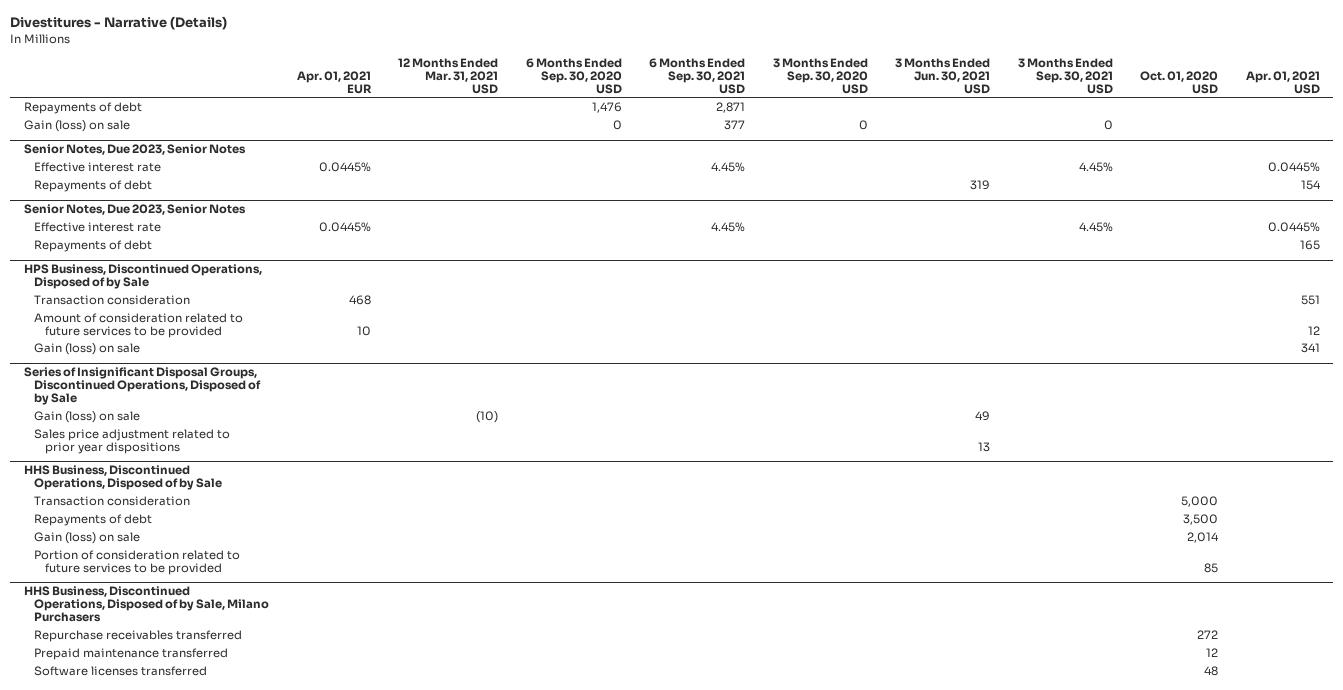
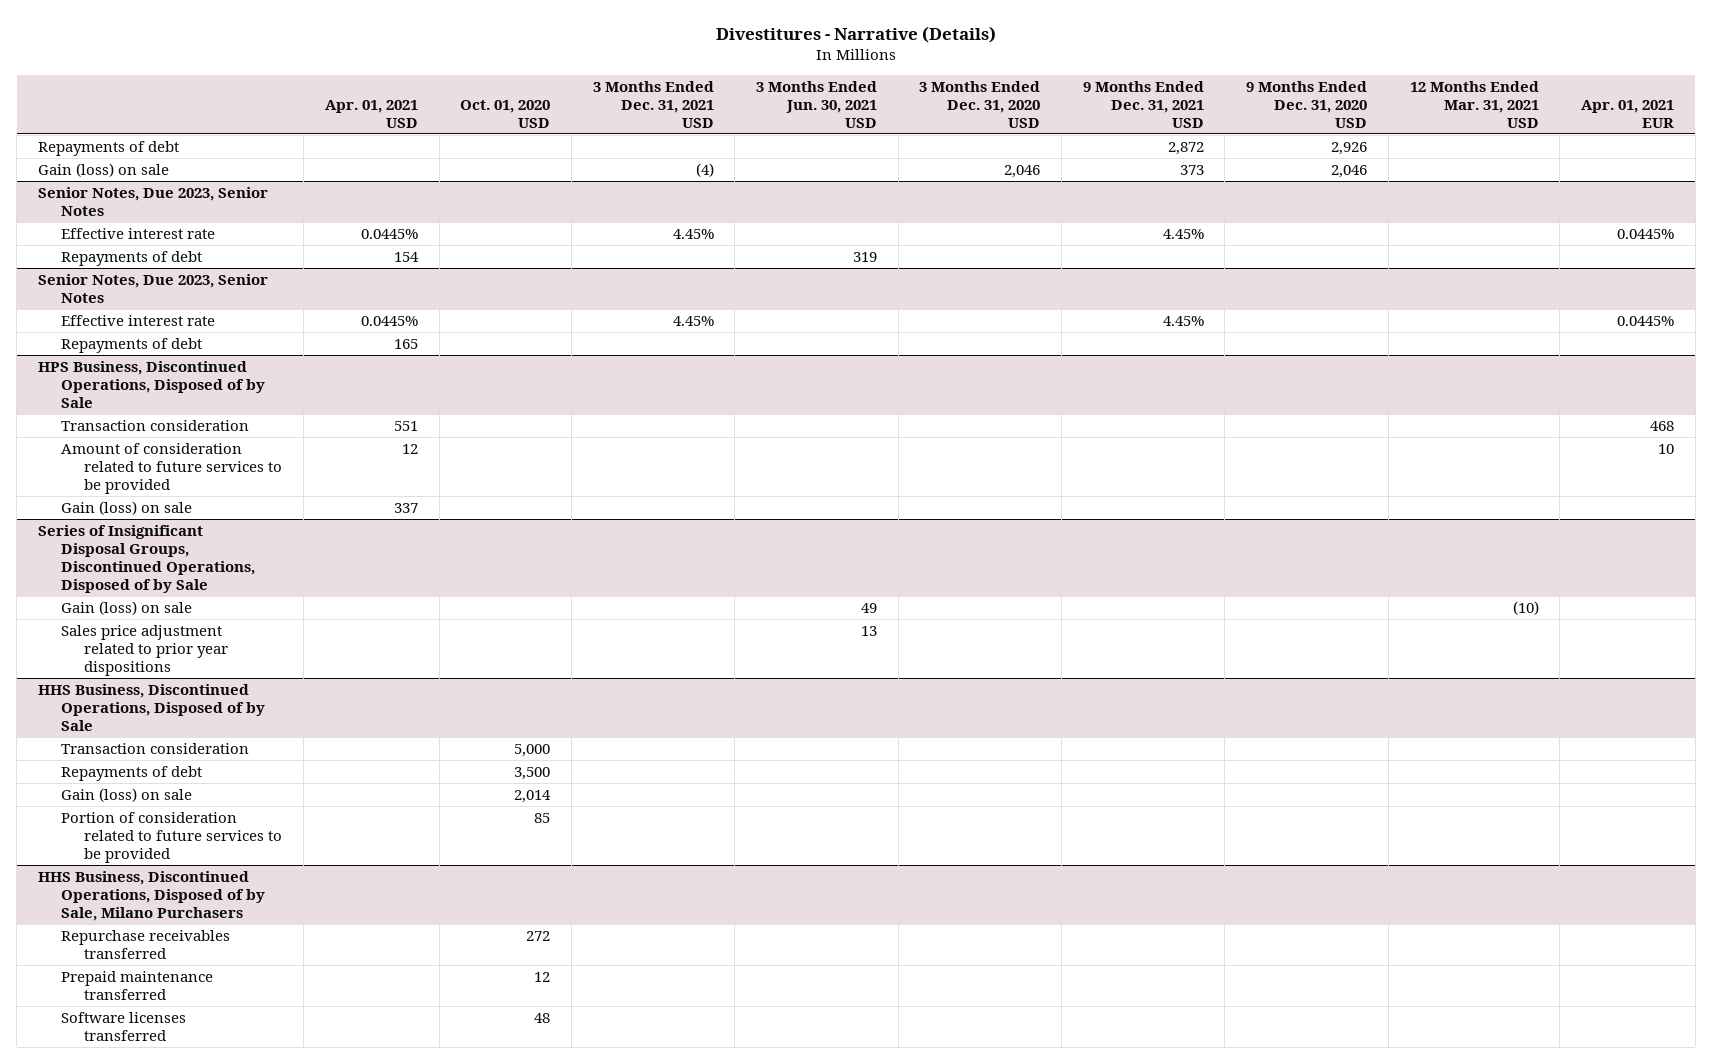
- | Apr. 01, 2021 EUR | 12 Months Ended Mar. 31, 2021 USD | 6 Months Ended Sep. 30, 2020 USD | 6 Months Ended Sep. 30, 2021 USD | 3 Months Ended Sep. 30, 2020 USD | 3 Months Ended Jun. 30, 2021 USD | 3 Months Ended Sep. 30, 2021 USD | Oct. 01, 2020 USD | Apr. 01, 2021 USD
+ | Apr. 01, 2021 USD | Oct. 01, 2020 USD | 3 Months Ended Dec. 31, 2021 USD | 3 Months Ended Jun. 30, 2021 USD | 3 Months Ended Dec. 31, 2020 USD | 9 Months Ended Dec. 31, 2021 USD | 9 Months Ended Dec. 31, 2020 USD | 12 Months Ended Mar. 31, 2021 USD | Apr. 01, 2021 EUR
@ HPS Business, Discontinued Operations, Disposed of by Sale
- Gain (loss) on sale | | | | | | | | | 341
+ Gain (loss) on sale | 337 | | | | | | | |

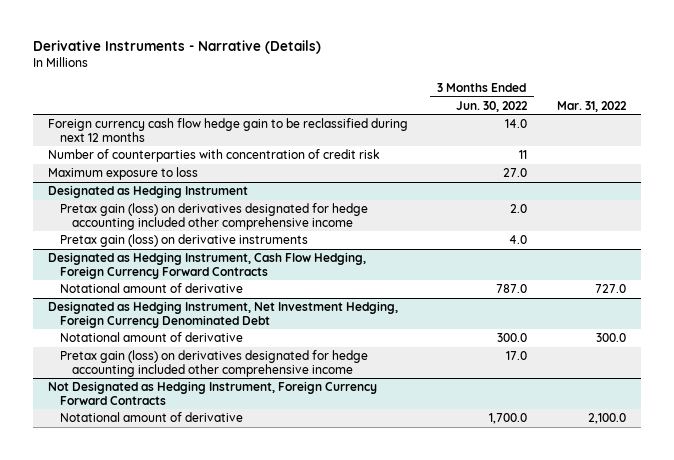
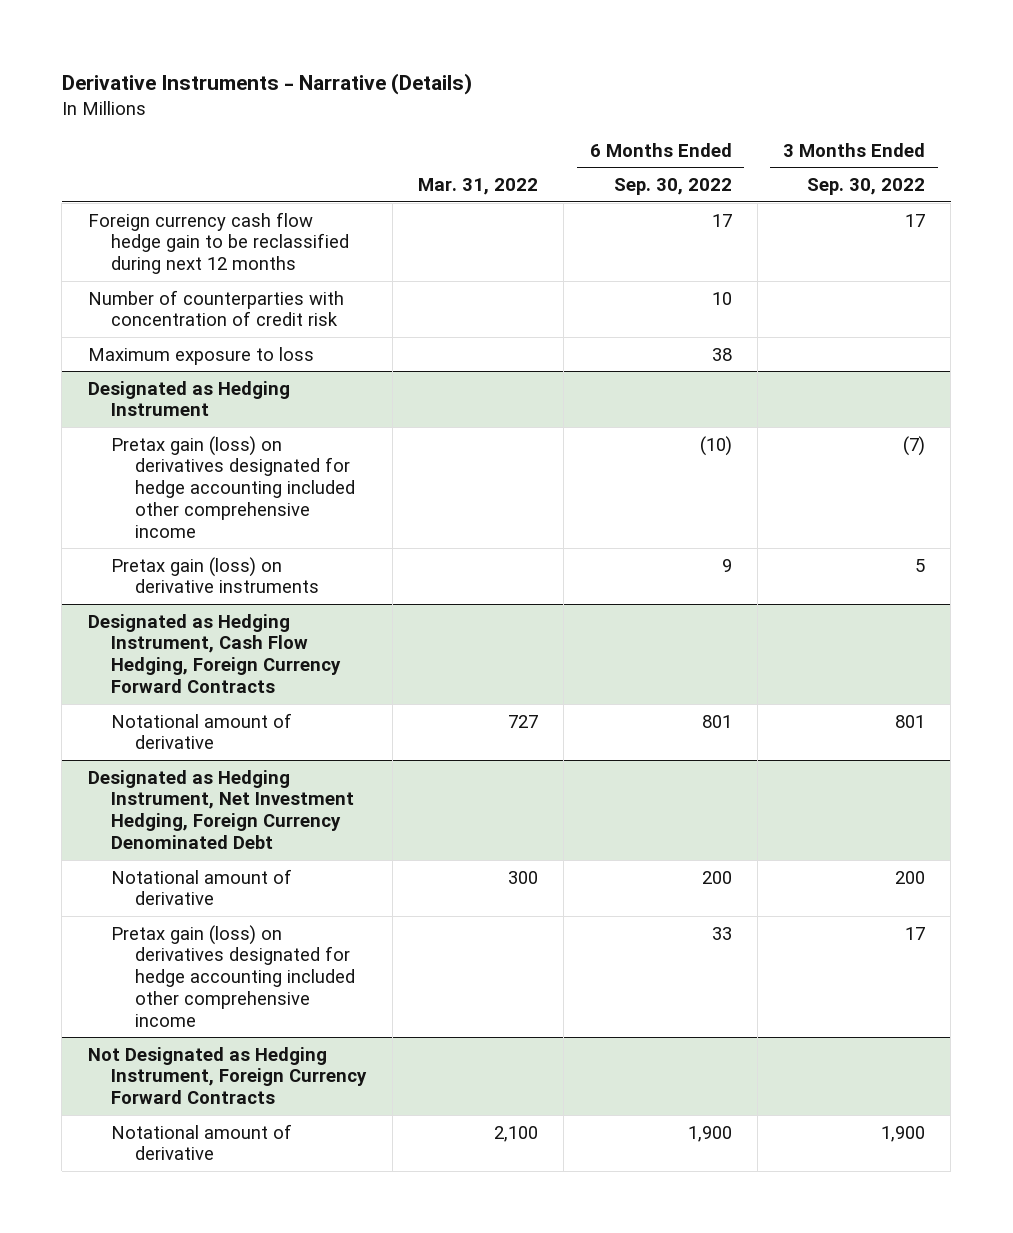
- | 3 Months Ended Jun. 30, 2022 | Mar. 31, 2022
+ | Mar. 31, 2022 | 6 Months Ended Sep. 30, 2022 | 3 Months Ended Sep. 30, 2022
@ Designated as Hedging Instrument, Cash Flow Hedging, Foreign Currency Forward Contracts
- Notational amount of derivative | 787.0 | 727.0
+ Notational amount of derivative | 727 | 801 | 801
@ Designated as Hedging Instrument, Net Investment Hedging, Foreign Currency Denominated Debt
- Notational amount of derivative | 300.0 | 300.0
+ Notational amount of derivative | 300 | 200 | 200
@ Not Designated as Hedging Instrument, Foreign Currency Forward Contracts
- Notational amount of derivative | 1,700.0 | 2,100.0
+ Notational amount of derivative | 2,100 | 1,900 | 1,900

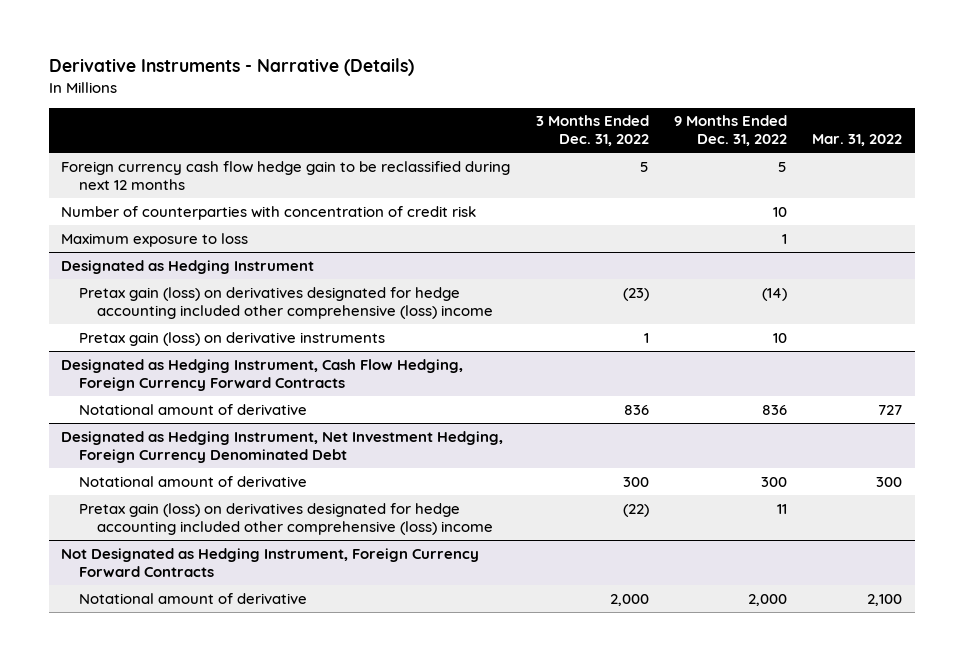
- | Mar. 31, 2022 | 6 Months Ended Sep. 30, 2022 | 3 Months Ended Sep. 30, 2022
+ | 3 Months Ended Dec. 31, 2022 | 9 Months Ended Dec. 31, 2022 | Mar. 31, 2022
@ Designated as Hedging Instrument
- Pretax gain (loss) on derivatives designated for hedge accounting included other comprehensive income | | (10) | (7)
+ Pretax gain (loss) on derivatives designated for hedge accounting included other comprehensive (loss) income | (23) | (14) |
@ Designated as Hedging Instrument, Net Investment Hedging, Foreign Currency Denominated Debt
- Pretax gain (loss) on derivatives designated for hedge accounting included other comprehensive income | | 33 | 17
+ Pretax gain (loss) on derivatives designated for hedge accounting included other comprehensive (loss) income | (22) | 11 |

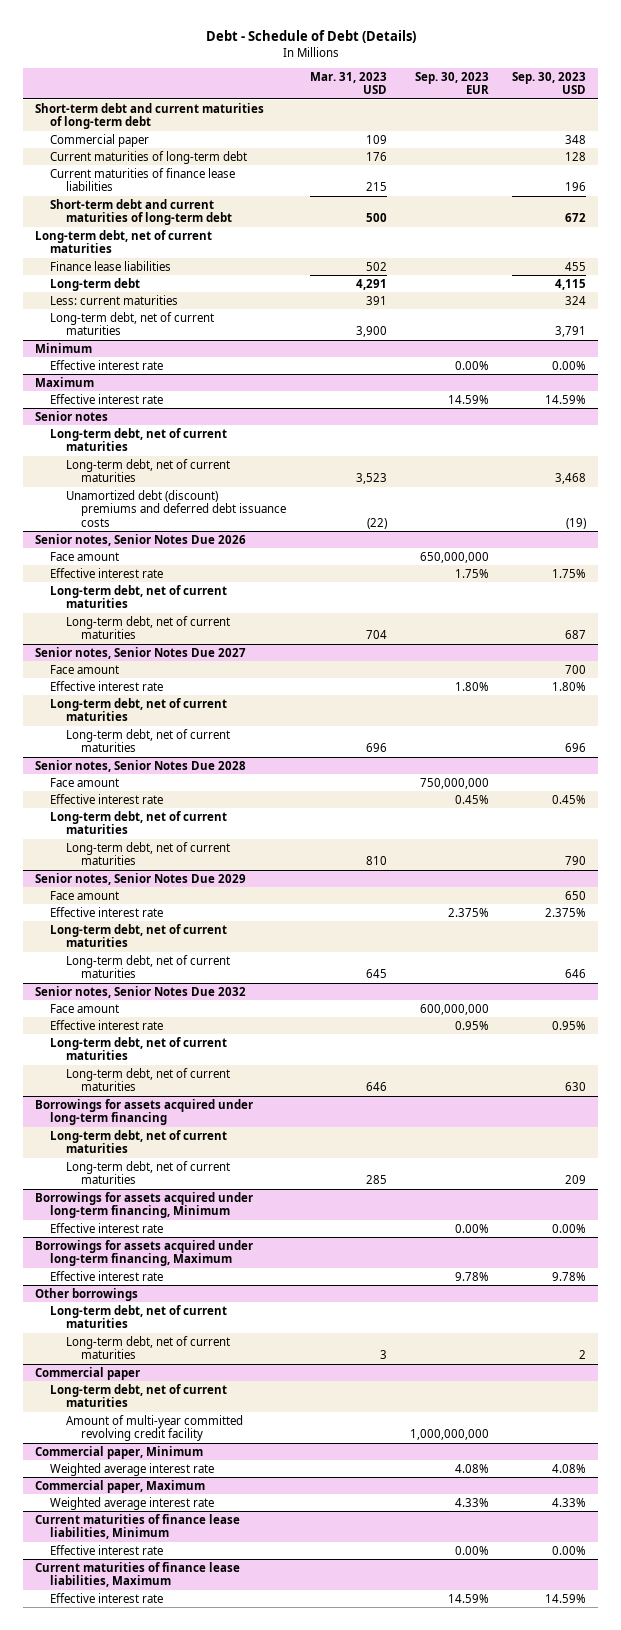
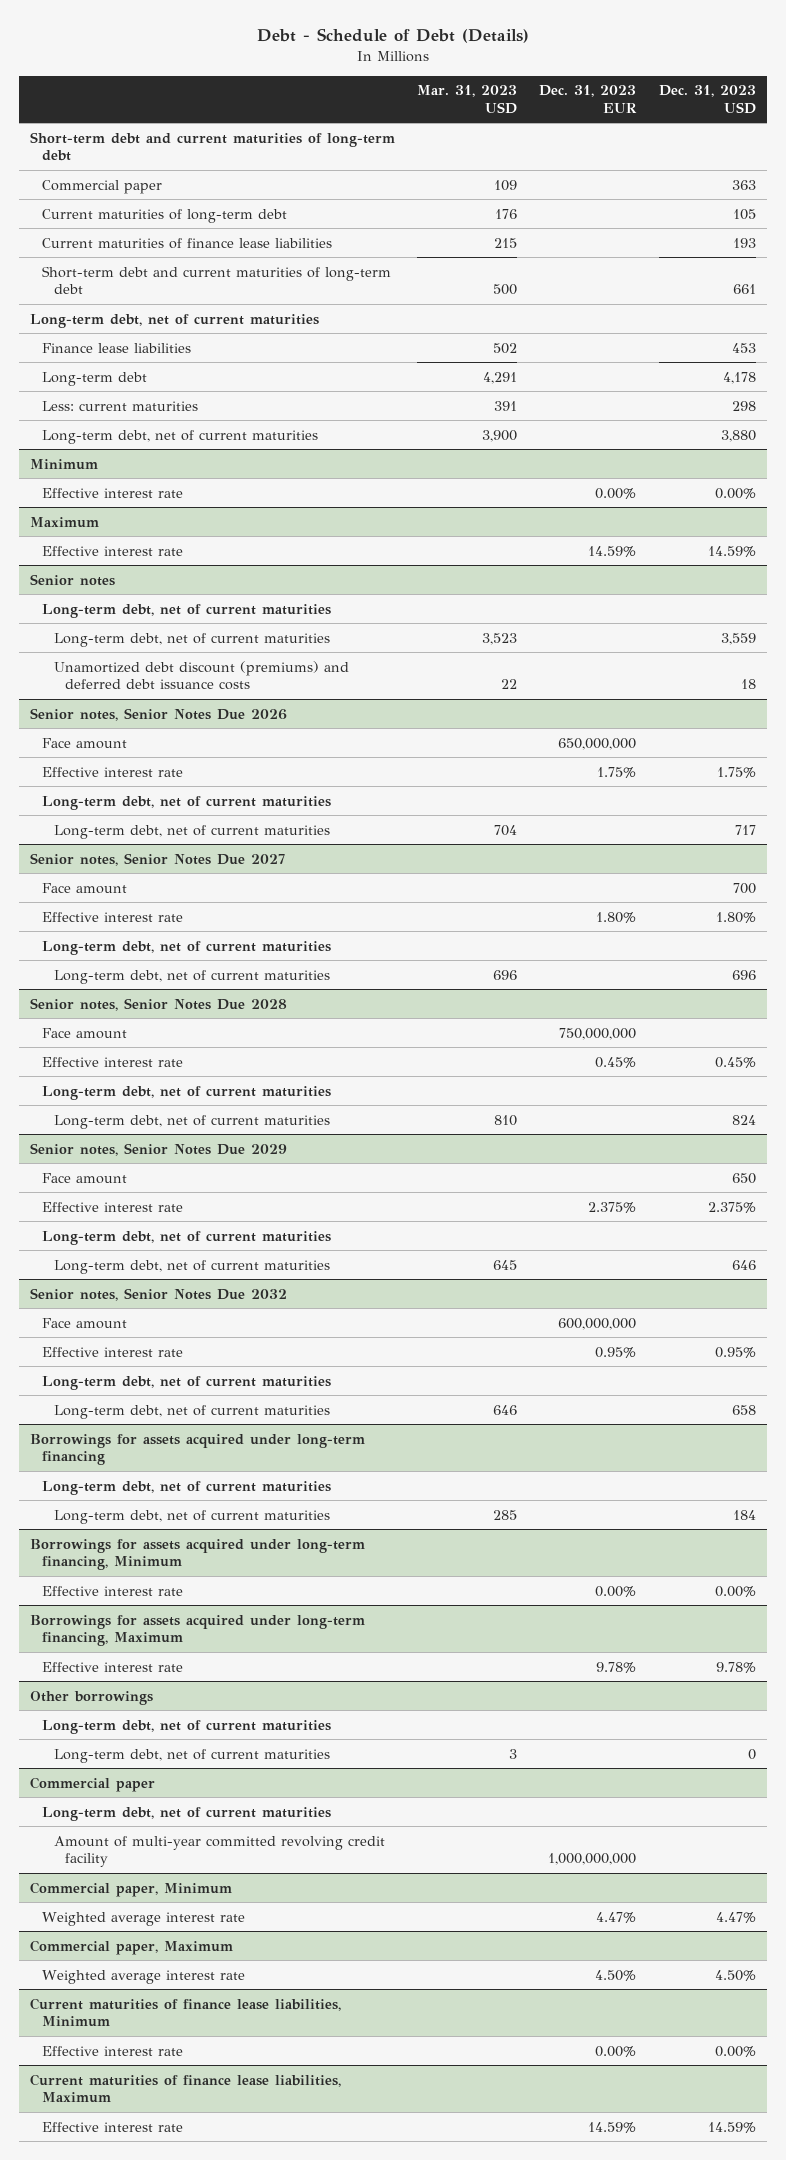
- | Mar. 31, 2023 USD | Sep. 30, 2023 EUR | Sep. 30, 2023 USD
+ | Mar. 31, 2023 USD | Dec. 31, 2023 EUR | Dec. 31, 2023 USD
@ Senior notes
- Unamortized debt (discount) premiums and deferred debt issuance costs | (22) | | (19)
+ Unamortized debt discount (premiums) and deferred debt issuance costs | 22 | | 18

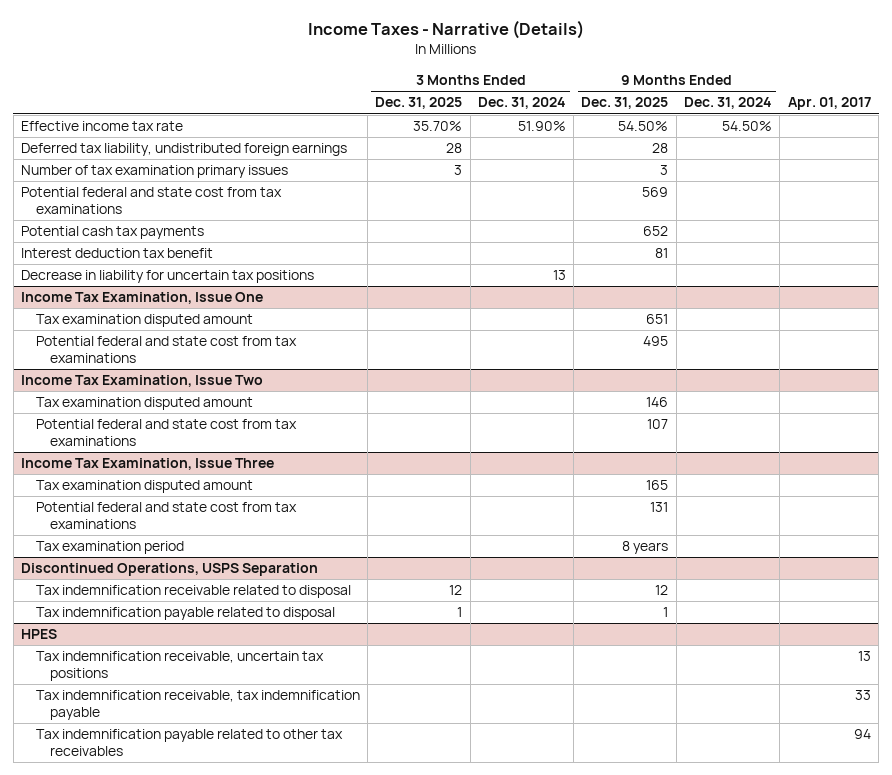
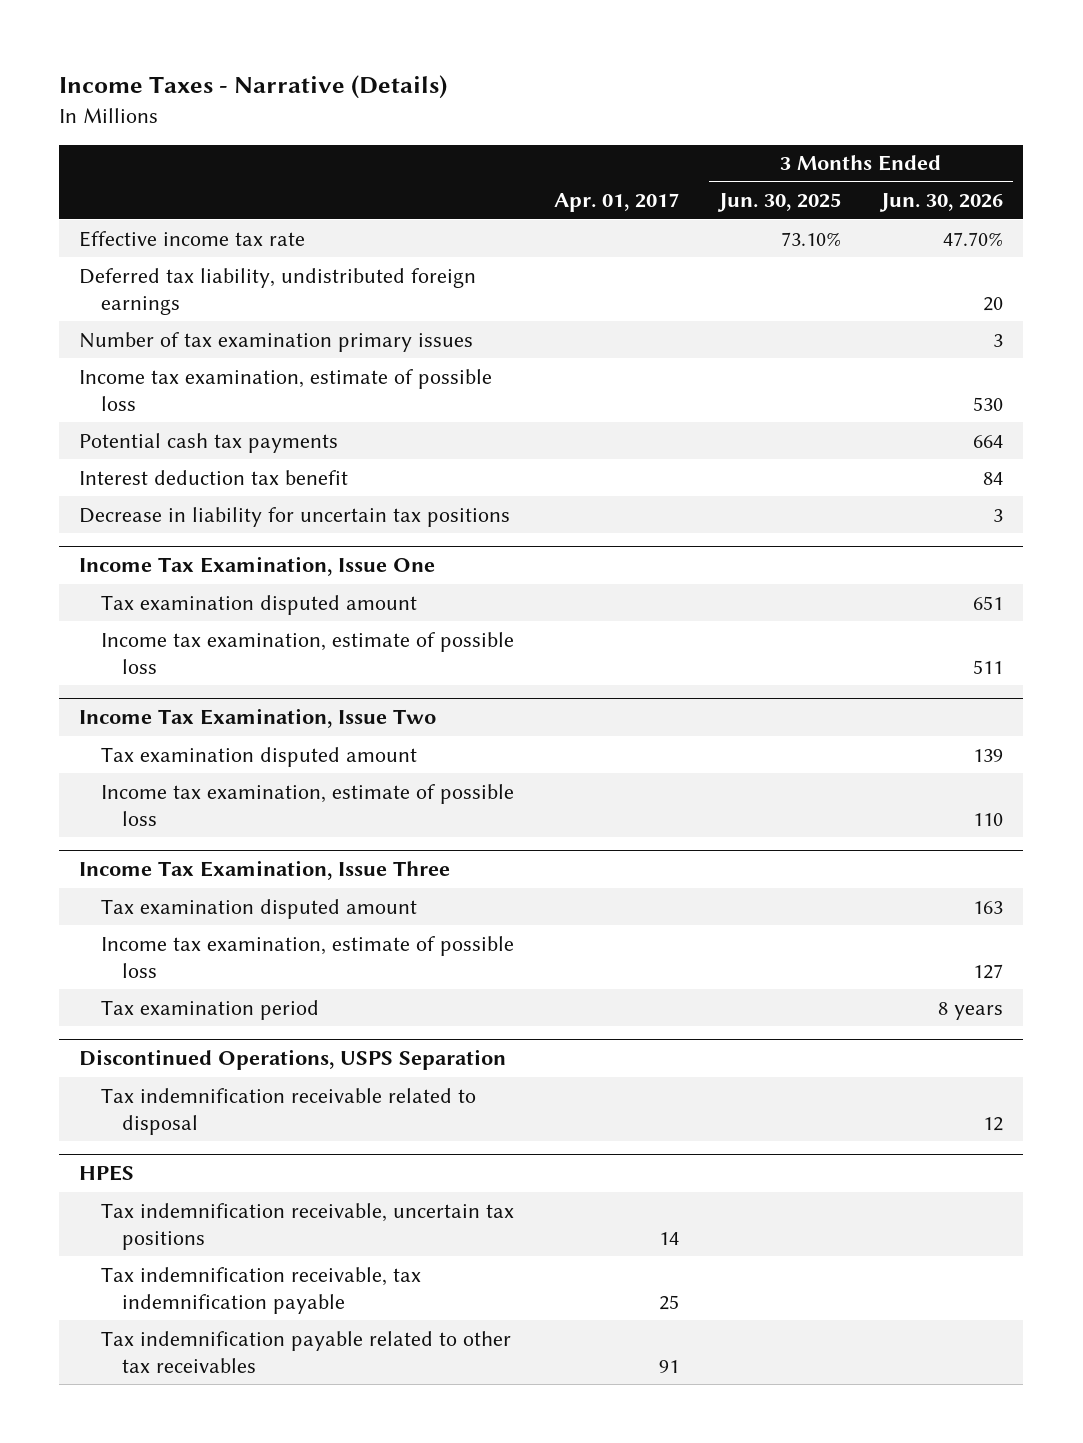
- | 3 Months Ended Dec. 31, 2025 | 3 Months Ended Dec. 31, 2024 | 9 Months Ended Dec. 31, 2025 | 9 Months Ended Dec. 31, 2024 | Apr. 01, 2017
+ | Apr. 01, 2017 | 3 Months Ended Jun. 30, 2025 | 3 Months Ended Jun. 30, 2026
- Potential federal and state cost from tax examinations | | | 569 | |
+ Income tax examination, estimate of possible loss | | | 530
@ Income Tax Examination, Issue One
- Potential federal and state cost from tax examinations | | | 495 | |
+ Income tax examination, estimate of possible loss | | | 511
@ Income Tax Examination, Issue Two
- Potential federal and state cost from tax examinations | | | 107 | |
+ Income tax examination, estimate of possible loss | | | 110
@ Income Tax Examination, Issue Three
- Potential federal and state cost from tax examinations | | | 131 | |
+ Income tax examination, estimate of possible loss | | | 127
@ Discontinued Operations, USPS Separation
- Tax indemnification payable related to disposal | 1 | | 1 | |
@ HPES
- Tax indemnification receivable, uncertain tax positions | | | | | 13
- Tax indemnification receivable, tax indemnification payable | | | | | 33
- Tax indemnification payable related to other tax receivables | | | | | 94
+ Tax indemnification receivable, uncertain tax positions | 14 | |
+ Tax indemnification receivable, tax indemnification payable | 25 | |
+ Tax indemnification payable related to other tax receivables | 91 | |

